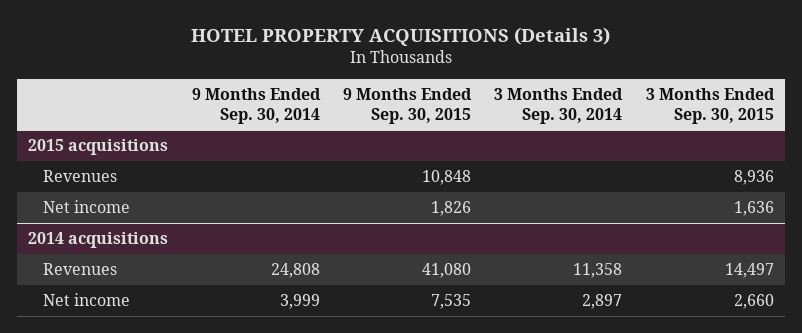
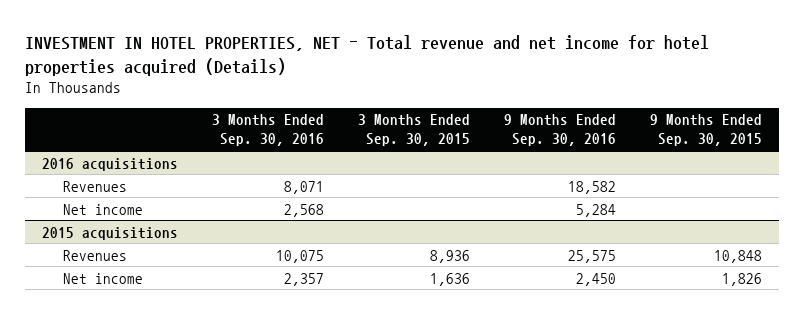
- HOTEL PROPERTY ACQUISITIONS (Details 3)
+ INVESTMENT IN HOTEL PROPERTIES, NET - Total revenue and net income for hotel properties acquired (Details)
- | 9 Months Ended Sep. 30, 2014 | 9 Months Ended Sep. 30, 2015 | 3 Months Ended Sep. 30, 2014 | 3 Months Ended Sep. 30, 2015
+ | 3 Months Ended Sep. 30, 2016 | 3 Months Ended Sep. 30, 2015 | 9 Months Ended Sep. 30, 2016 | 9 Months Ended Sep. 30, 2015
+ 2016 acquisitions
+ Revenues | 8,071 | | 18,582 |
+ Net income | 2,568 | | 5,284 |
- 2014 acquisitions
- Revenues | 24,808 | 41,080 | 11,358 | 14,497
- Net income | 3,999 | 7,535 | 2,897 | 2,660

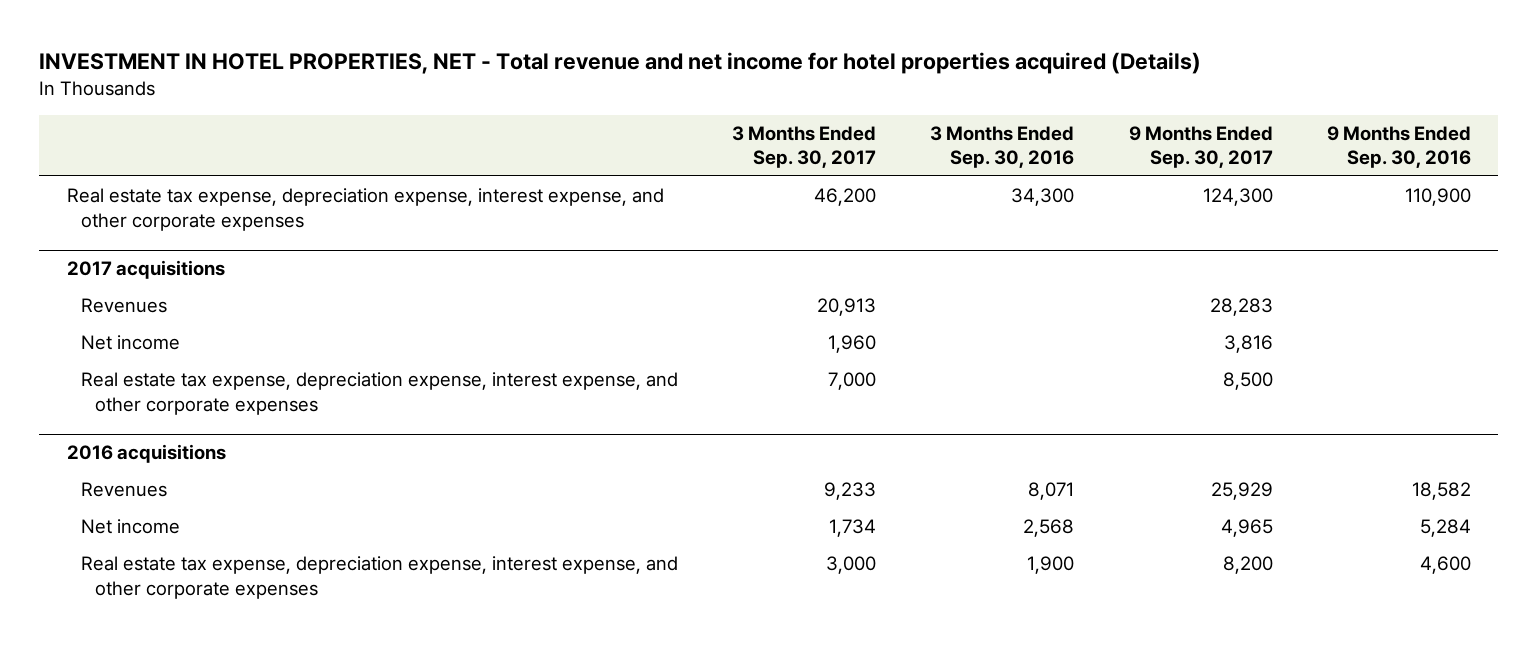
- | 3 Months Ended Sep. 30, 2016 | 3 Months Ended Sep. 30, 2015 | 9 Months Ended Sep. 30, 2016 | 9 Months Ended Sep. 30, 2015
+ | 3 Months Ended Sep. 30, 2017 | 3 Months Ended Sep. 30, 2016 | 9 Months Ended Sep. 30, 2017 | 9 Months Ended Sep. 30, 2016
+ Real estate tax expense, depreciation expense, interest expense, and other corporate expenses | 46,200 | 34,300 | 124,300 | 110,900
+ 2017 acquisitions
+ Revenues | 20,913 | | 28,283 |
+ Net income | 1,960 | | 3,816 |
+ Real estate tax expense, depreciation expense, interest expense, and other corporate expenses | 7,000 | | 8,500 |
- 2015 acquisitions
- Revenues | 10,075 | 8,936 | 25,575 | 10,848
- Net income | 2,357 | 1,636 | 2,450 | 1,826
@ 2016 acquisitions
+ Real estate tax expense, depreciation expense, interest expense, and other corporate expenses | 3,000 | 1,900 | 8,200 | 4,600

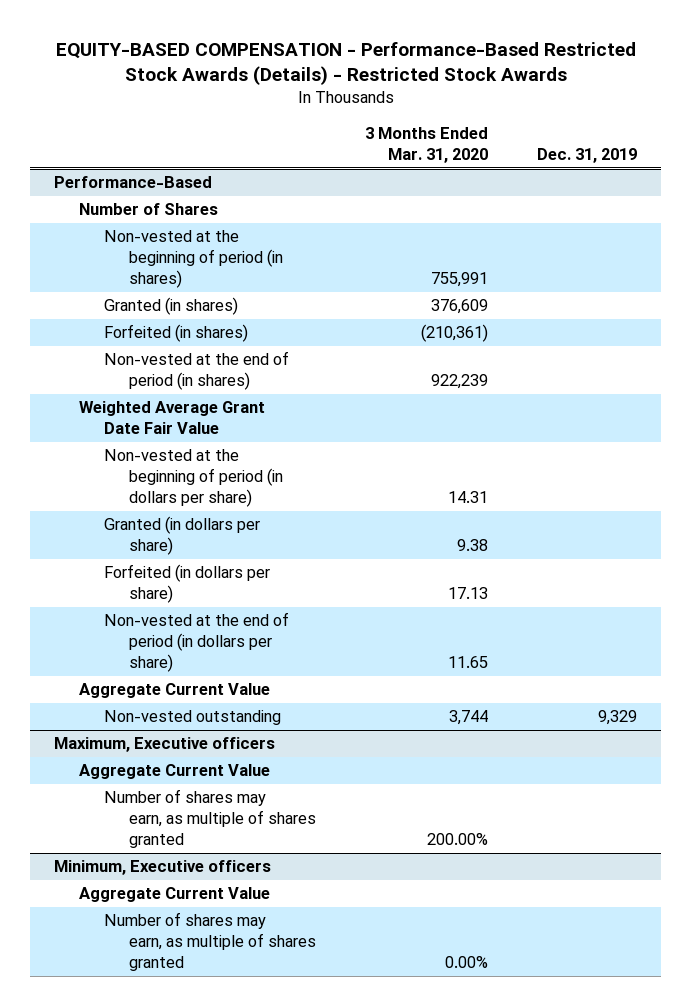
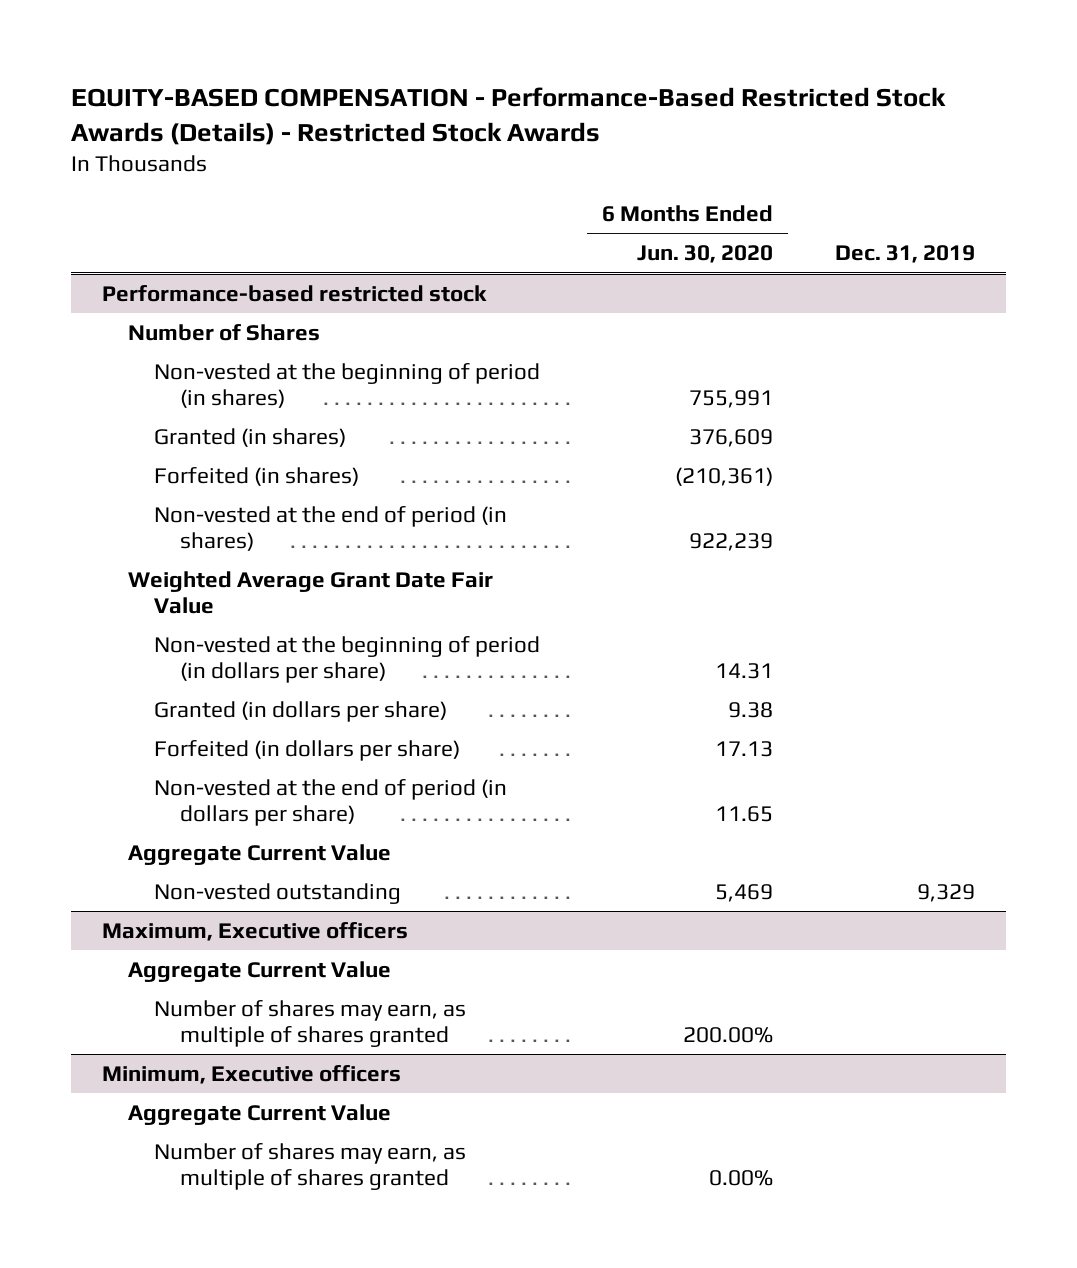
- | 3 Months Ended Mar. 31, 2020 | Dec. 31, 2019
+ | 6 Months Ended Jun. 30, 2020 | Dec. 31, 2019
- Performance-Based
+ Performance-based restricted stock

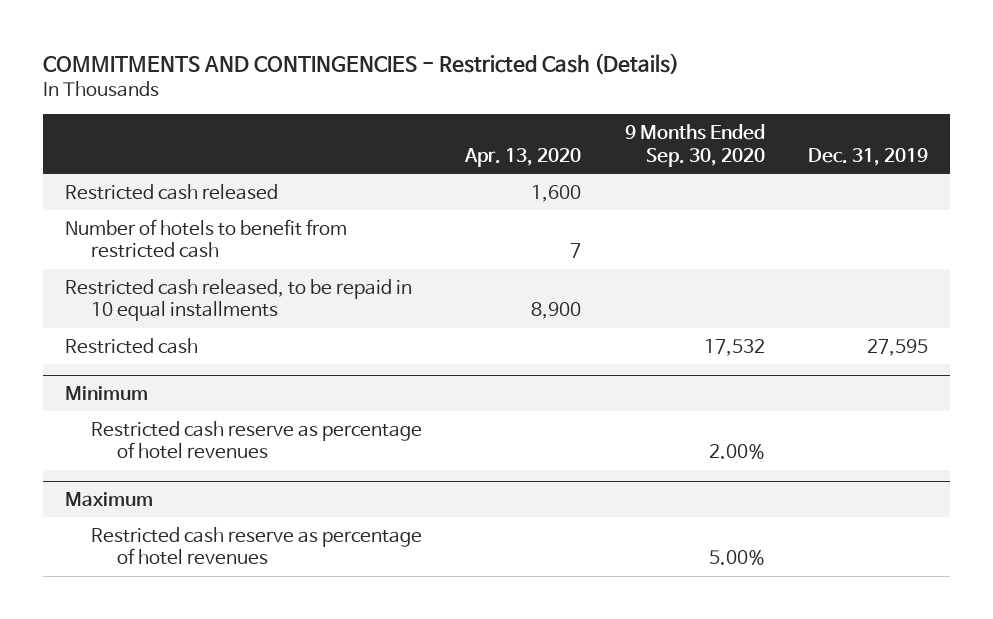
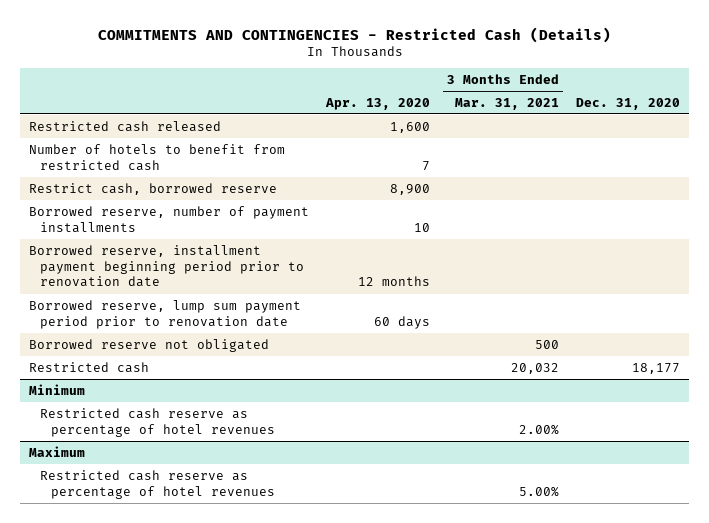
- | Apr. 13, 2020 | 9 Months Ended Sep. 30, 2020 | Dec. 31, 2019
+ | Apr. 13, 2020 | 3 Months Ended Mar. 31, 2021 | Dec. 31, 2020
- Restricted cash released, to be repaid in 10 equal installments | 8,900 | |
+ Restrict cash, borrowed reserve | 8,900 | |
+ Borrowed reserve, number of payment installments | 10 | |
+ Borrowed reserve, installment payment beginning period prior to renovation date | 12 months | |
+ Borrowed reserve, lump sum payment period prior to renovation date | 60 days | |
+ Borrowed reserve not obligated | | 500 |

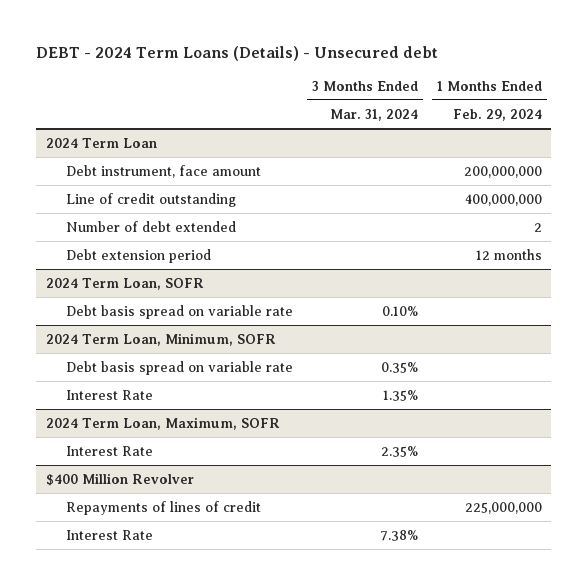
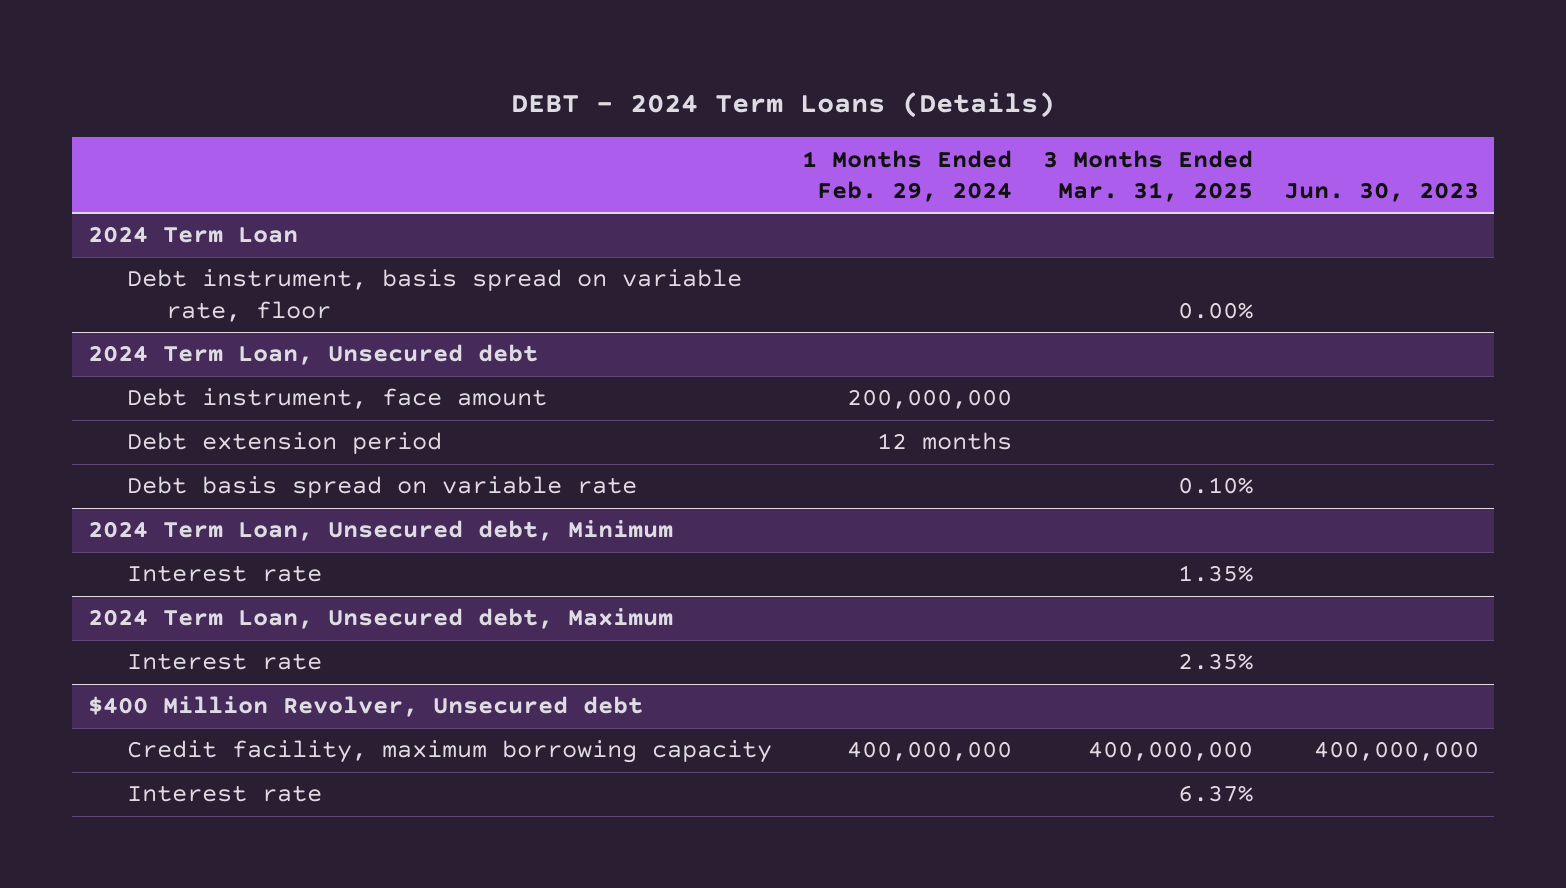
- DEBT - 2024 Term Loans (Details) - Unsecured debt
+ DEBT - 2024 Term Loans (Details)
- | 3 Months Ended Mar. 31, 2024 | 1 Months Ended Feb. 29, 2024
+ | 1 Months Ended Feb. 29, 2024 | 3 Months Ended Mar. 31, 2025 | Jun. 30, 2023
@ 2024 Term Loan
- Debt instrument, face amount | | 200,000,000
- Line of credit outstanding | | 400,000,000
- Number of debt extended | | 2
- Debt extension period | | 12 months
- 2024 Term Loan, SOFR
@ 2024 Term Loan
+ Debt instrument, basis spread on variable rate, floor | | 0.00% |
+ 2024 Term Loan, Unsecured debt
+ Debt instrument, face amount | 200,000,000 | |
+ Debt extension period | 12 months | |
- 2024 Term Loan, Minimum, SOFR
- Debt basis spread on variable rate | 0.35% |
- Interest Rate | 1.35% |
- 2024 Term Loan, Maximum, SOFR
- Interest Rate | 2.35% |
- $400 Million Revolver
- Repayments of lines of credit | | 225,000,000
- Interest Rate | 7.38% |
+ 2024 Term Loan, Unsecured debt, Minimum
+ Interest rate | | 1.35% |
+ 2024 Term Loan, Unsecured debt, Maximum
+ Interest rate | | 2.35% |
+ $400 Million Revolver, Unsecured debt
+ Credit facility, maximum borrowing capacity | 400,000,000 | 400,000,000 | 400,000,000
+ Interest rate | | 6.37% |

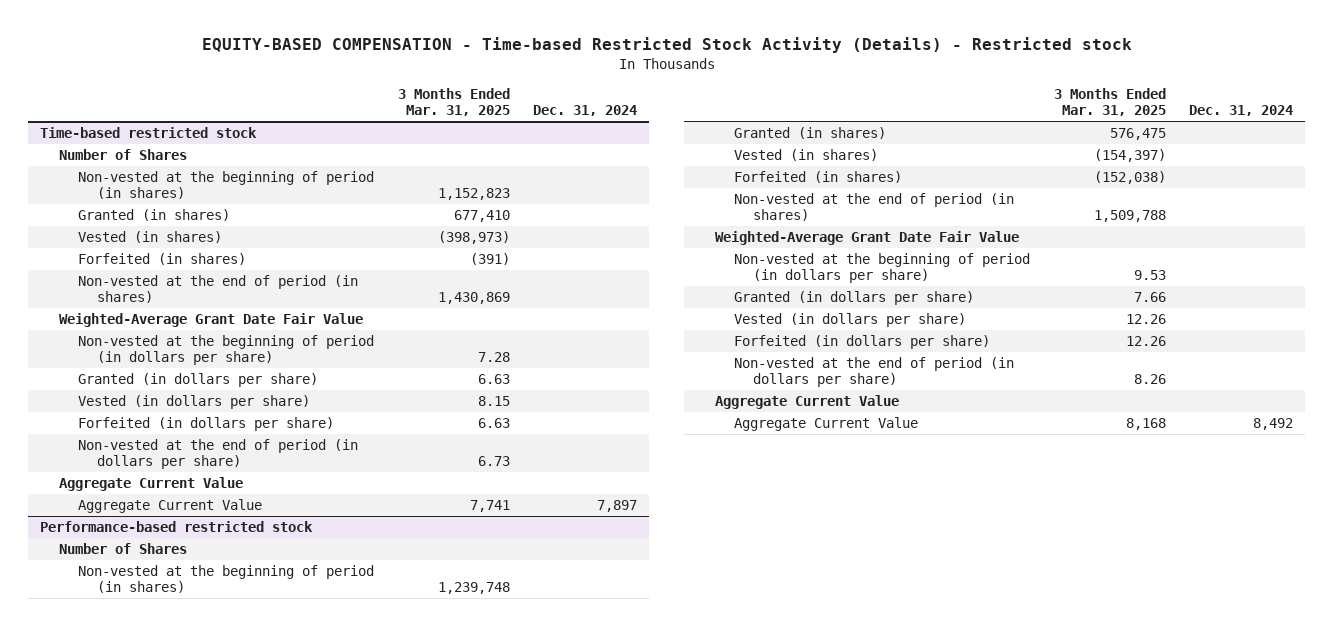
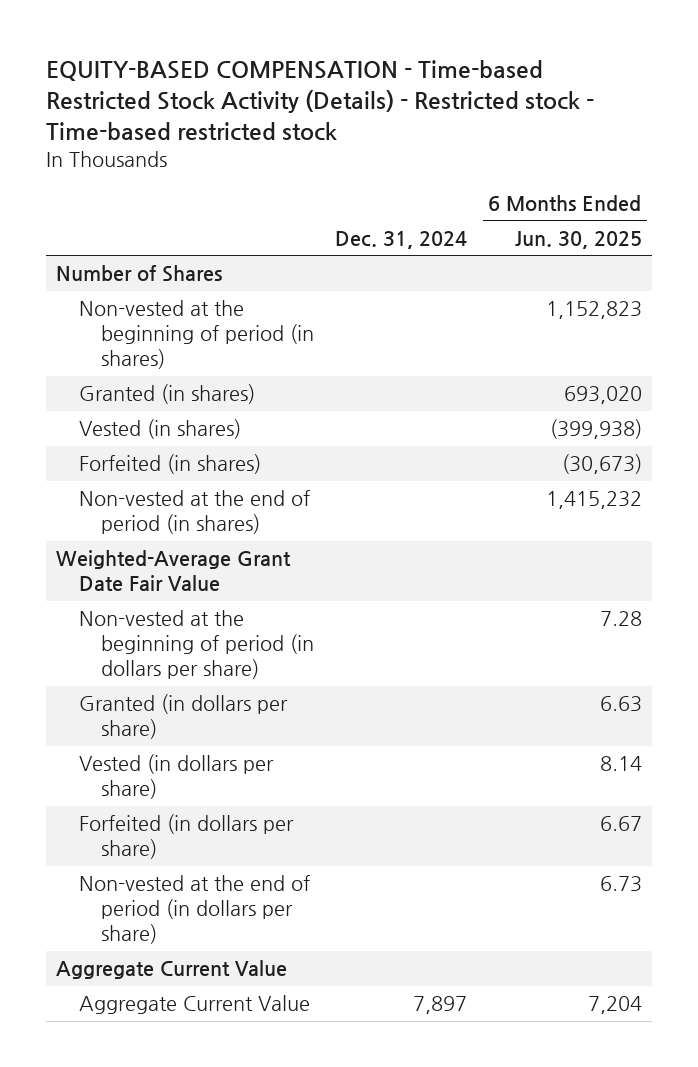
- EQUITY-BASED COMPENSATION - Time-based Restricted Stock Activity (Details) - Restricted stock
+ EQUITY-BASED COMPENSATION - Time-based Restricted Stock Activity (Details) - Restricted stock - Time-based restricted stock
- | 3 Months Ended Mar. 31, 2025 | Dec. 31, 2024
+ | Dec. 31, 2024 | 6 Months Ended Jun. 30, 2025
- Time-based restricted stock
- Performance-based restricted stock
- Number of Shares
- Non-vested at the beginning of period (in shares) | 1,239,748 |
- Granted (in shares) | 576,475 |
- Vested (in shares) | (154,397) |
- Forfeited (in shares) | (152,038) |
- Non-vested at the end of period (in shares) | 1,509,788 |
- Weighted-Average Grant Date Fair Value
- Non-vested at the beginning of period (in dollars per share) | 9.53 |
- Granted (in dollars per share) | 7.66 |
- Vested (in dollars per share) | 12.26 |
- Forfeited (in dollars per share) | 12.26 |
- Non-vested at the end of period (in dollars per share) | 8.26 |
- Aggregate Current Value
- Aggregate Current Value | 8,168 | 8,492

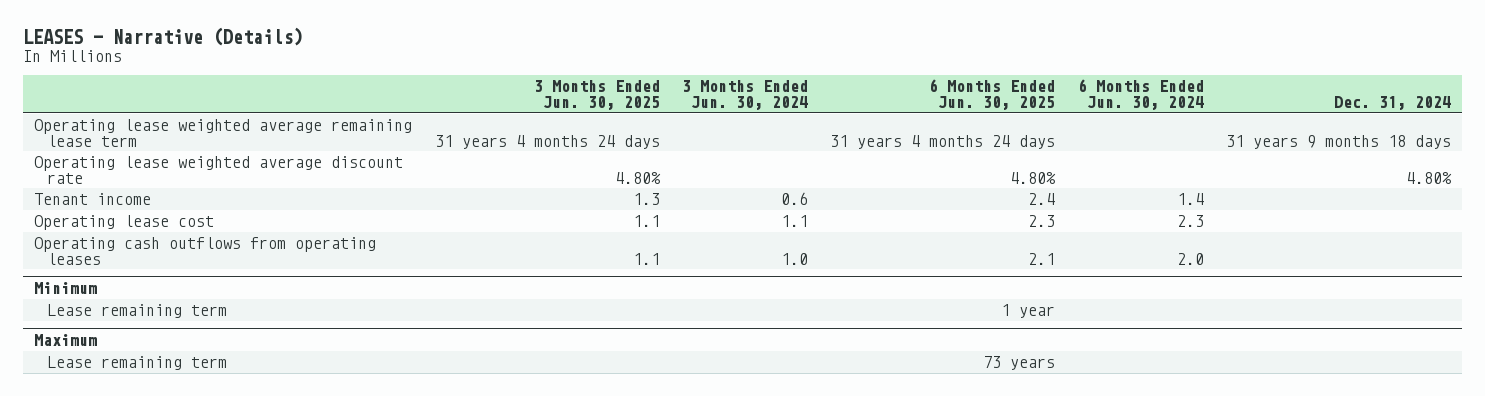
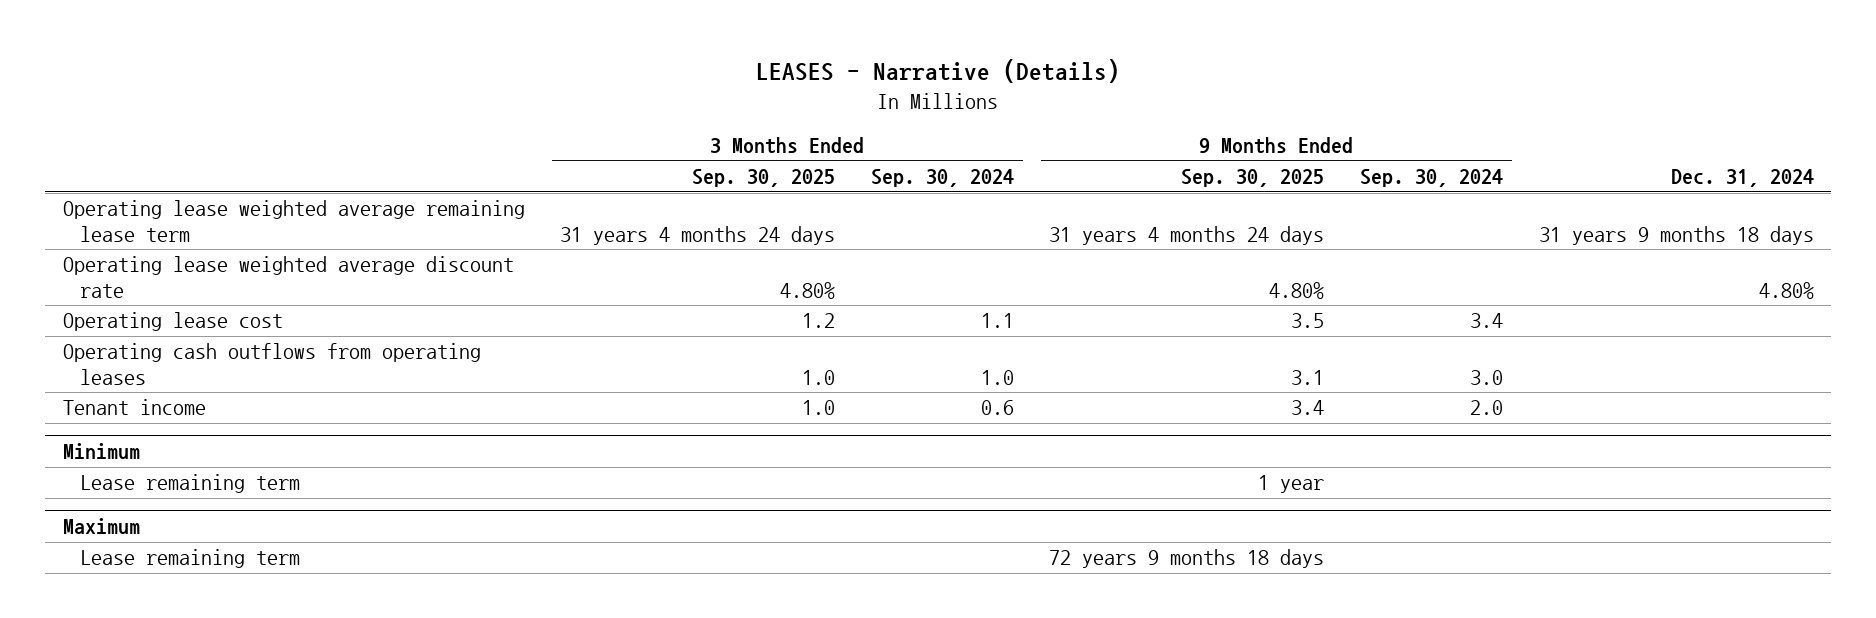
- | 3 Months Ended Jun. 30, 2025 | 3 Months Ended Jun. 30, 2024 | 6 Months Ended Jun. 30, 2025 | 6 Months Ended Jun. 30, 2024 | Dec. 31, 2024
+ | 3 Months Ended Sep. 30, 2025 | 3 Months Ended Sep. 30, 2024 | 9 Months Ended Sep. 30, 2025 | 9 Months Ended Sep. 30, 2024 | Dec. 31, 2024
moved down: Tenant income | 1.0 | 0.6 | 3.4 | 2.0 |

